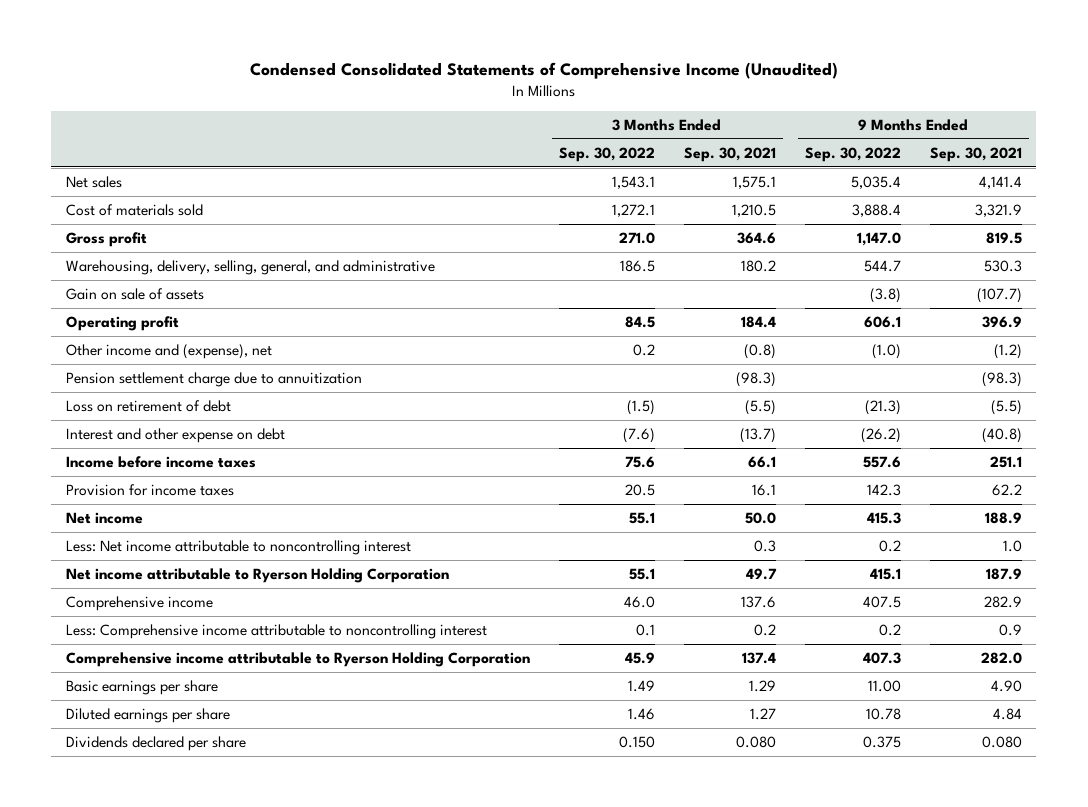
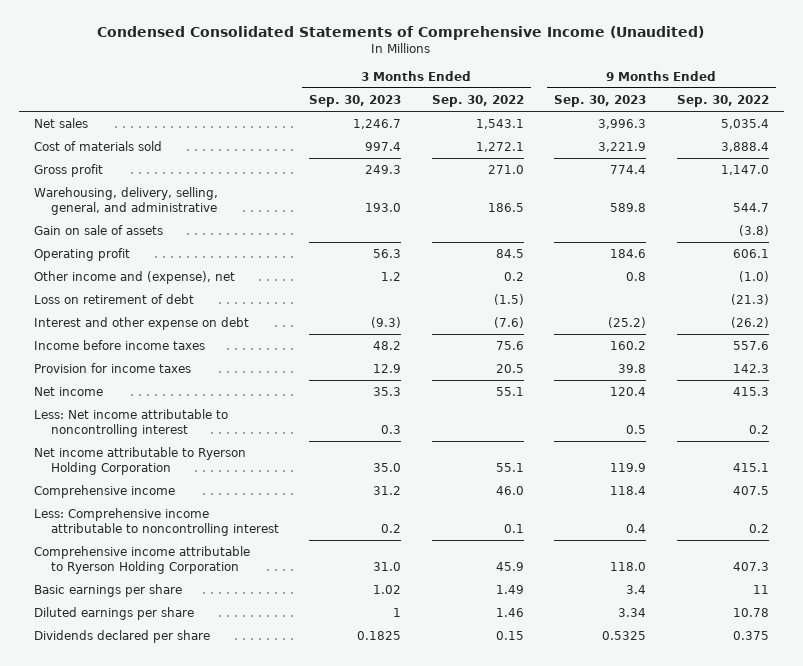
- | 3 Months Ended Sep. 30, 2022 | 3 Months Ended Sep. 30, 2021 | 9 Months Ended Sep. 30, 2022 | 9 Months Ended Sep. 30, 2021
+ | 3 Months Ended Sep. 30, 2023 | 3 Months Ended Sep. 30, 2022 | 9 Months Ended Sep. 30, 2023 | 9 Months Ended Sep. 30, 2022
- Pension settlement charge due to annuitization | | (98.3) | | (98.3)
- Basic earnings per share | 1.49 | 1.29 | 11.00 | 4.90
+ Basic earnings per share | 1.02 | 1.49 | 3.4 | 11
- Dividends declared per share | 0.150 | 0.080 | 0.375 | 0.080
+ Dividends declared per share | 0.1825 | 0.15 | 0.5325 | 0.375

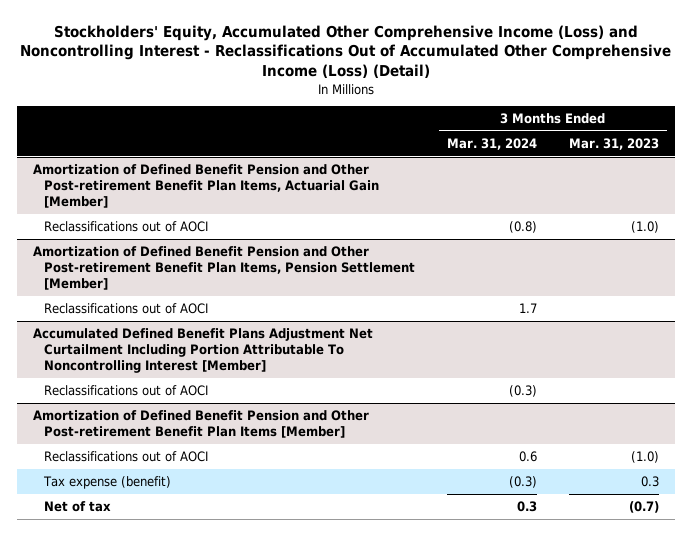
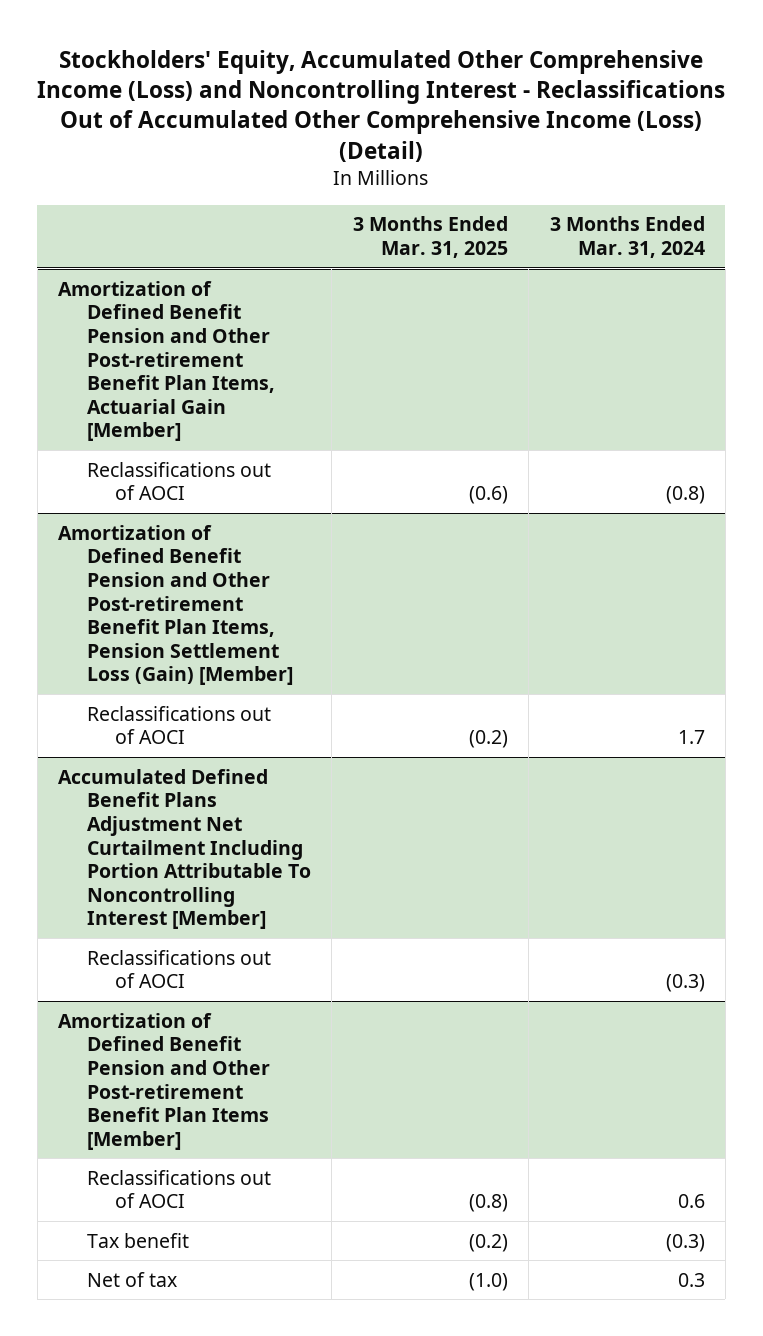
- | 3 Months Ended Mar. 31, 2024 | 3 Months Ended Mar. 31, 2023
+ | 3 Months Ended Mar. 31, 2025 | 3 Months Ended Mar. 31, 2024
- Amortization of Defined Benefit Pension and Other Post-retirement Benefit Plan Items, Pension Settlement [Member]
+ Amortization of Defined Benefit Pension and Other Post-retirement Benefit Plan Items, Pension Settlement Loss (Gain) [Member]
@ Amortization of Defined Benefit Pension and Other Post-retirement Benefit Plan Items [Member]
- Tax expense (benefit) | (0.3) | 0.3
+ Tax benefit | (0.2) | (0.3)

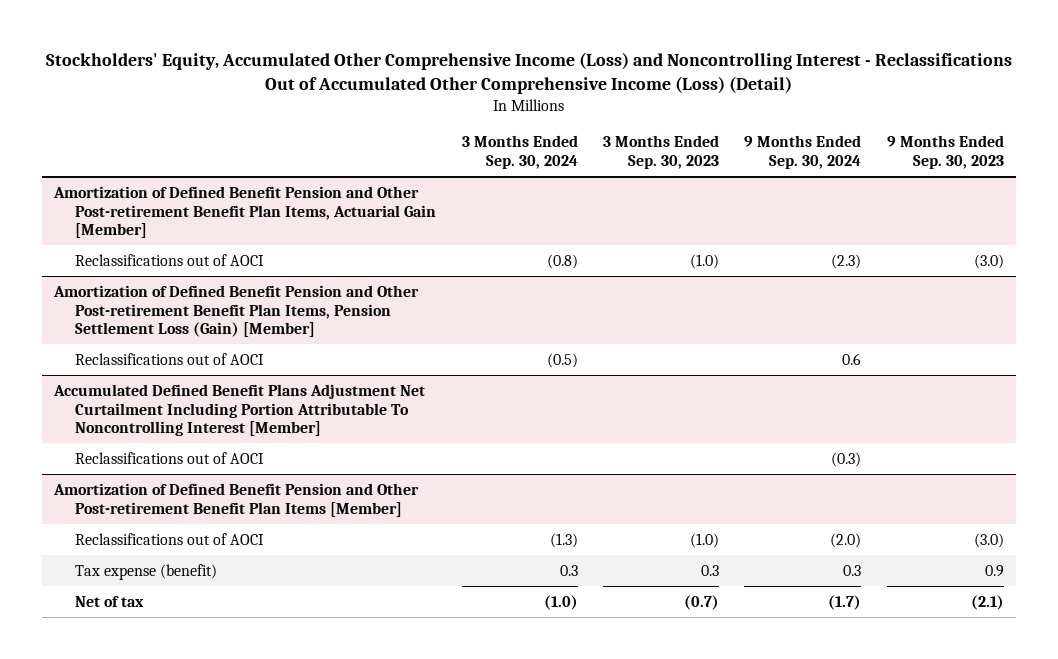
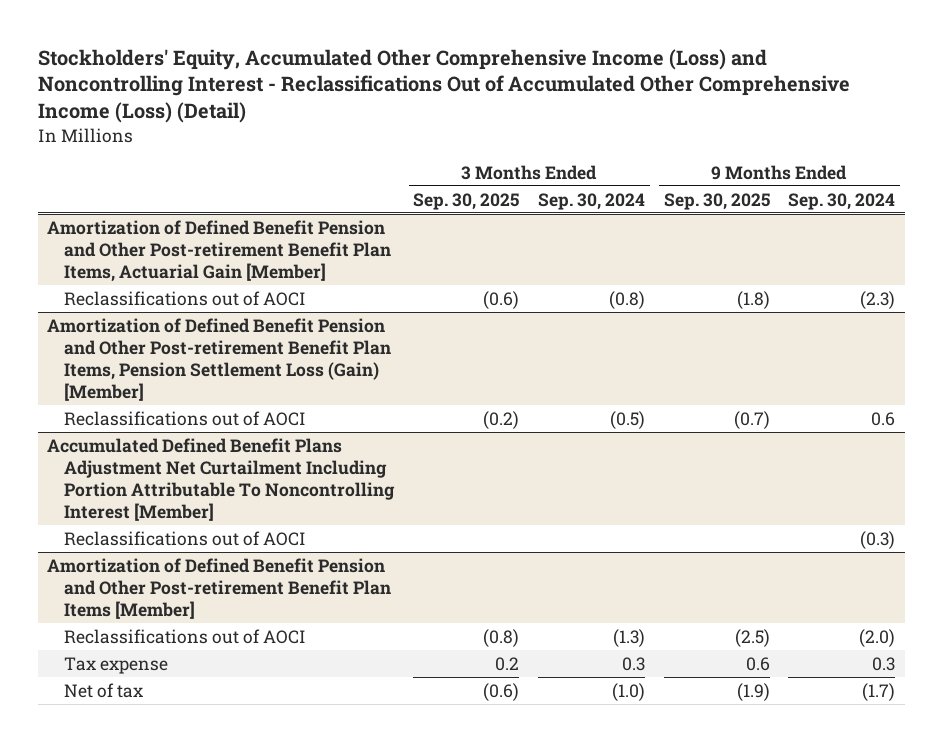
- | 3 Months Ended Sep. 30, 2024 | 3 Months Ended Sep. 30, 2023 | 9 Months Ended Sep. 30, 2024 | 9 Months Ended Sep. 30, 2023
+ | 3 Months Ended Sep. 30, 2025 | 3 Months Ended Sep. 30, 2024 | 9 Months Ended Sep. 30, 2025 | 9 Months Ended Sep. 30, 2024
@ Amortization of Defined Benefit Pension and Other Post-retirement Benefit Plan Items [Member]
- Tax expense (benefit) | 0.3 | 0.3 | 0.3 | 0.9
+ Tax expense | 0.2 | 0.3 | 0.6 | 0.3

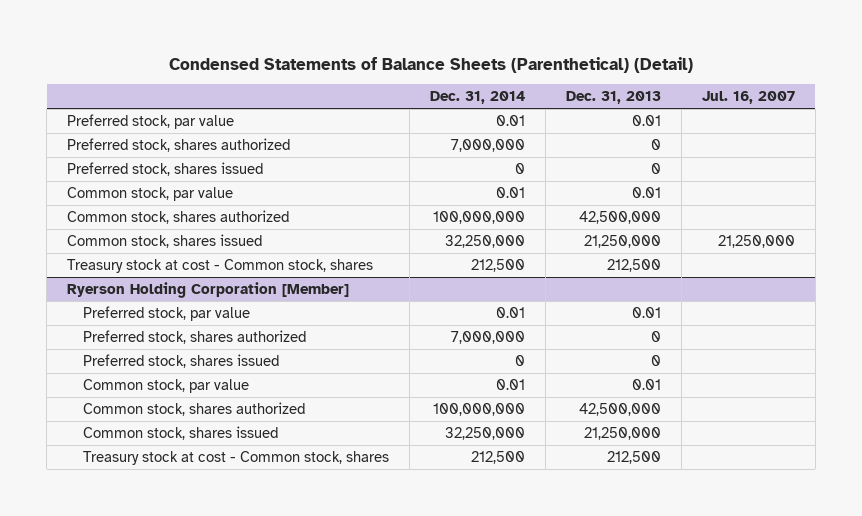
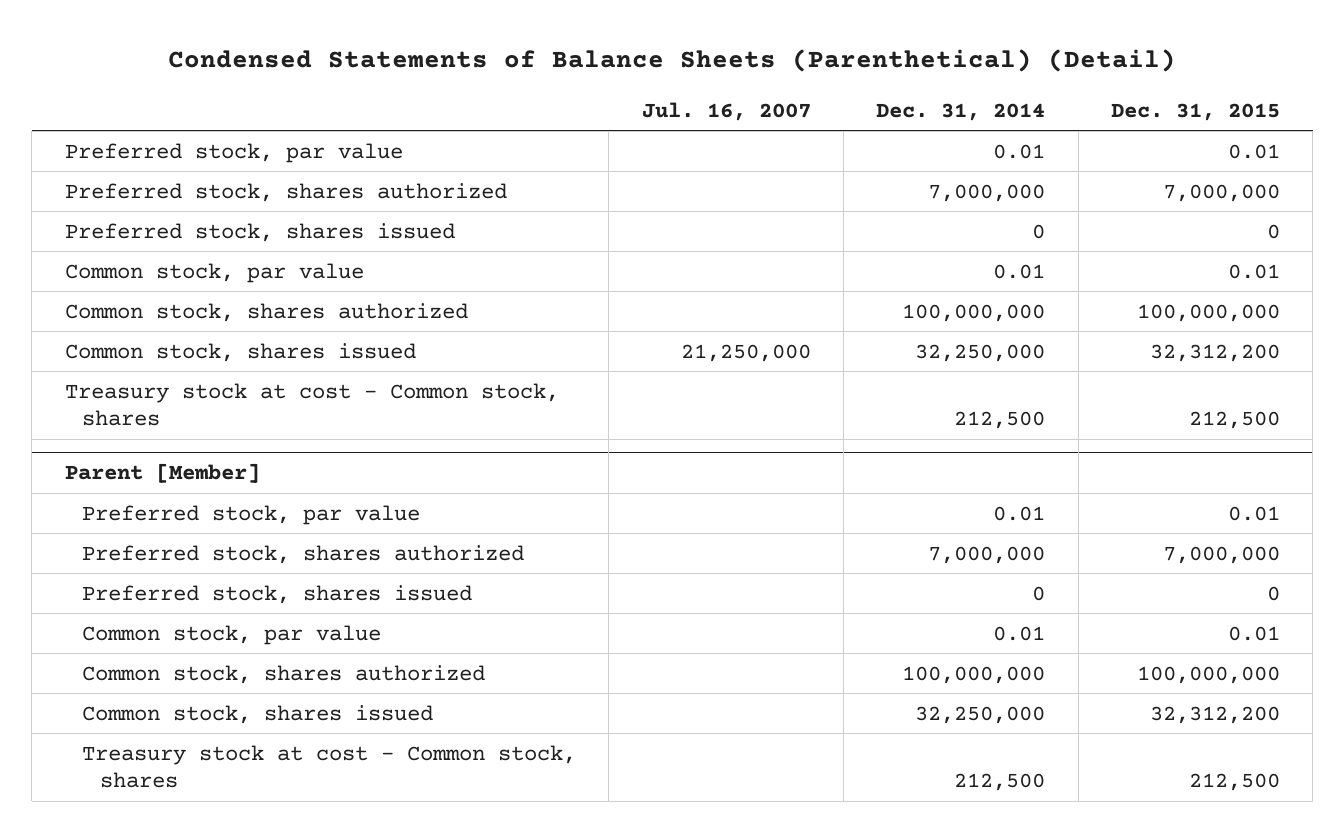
- | Dec. 31, 2014 | Dec. 31, 2013 | Jul. 16, 2007
+ | Jul. 16, 2007 | Dec. 31, 2014 | Dec. 31, 2015
- Ryerson Holding Corporation [Member]
+ Parent [Member]

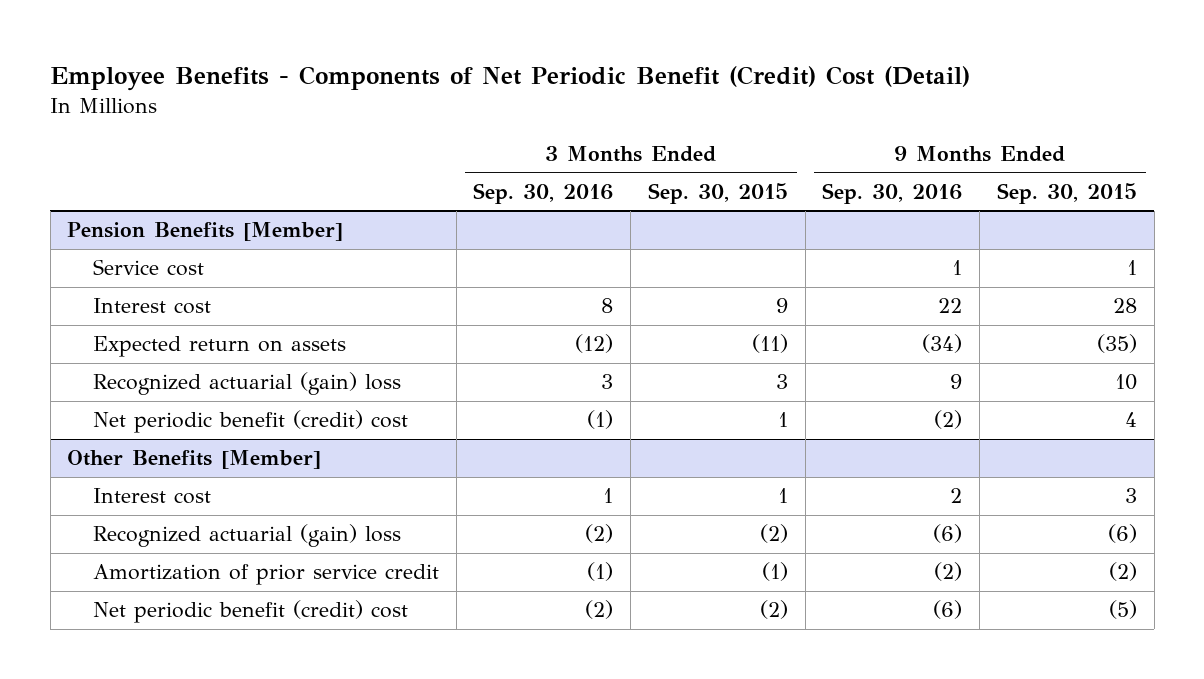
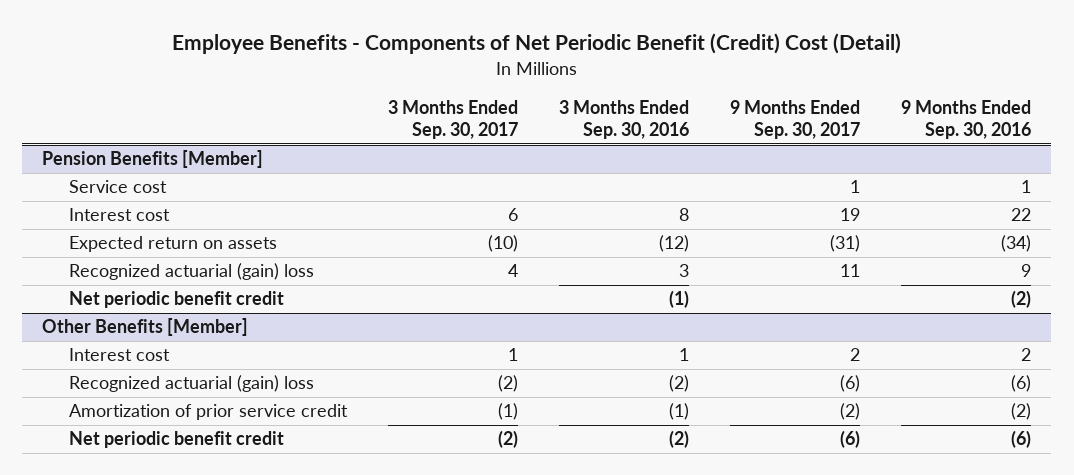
- | 3 Months Ended Sep. 30, 2016 | 3 Months Ended Sep. 30, 2015 | 9 Months Ended Sep. 30, 2016 | 9 Months Ended Sep. 30, 2015
+ | 3 Months Ended Sep. 30, 2017 | 3 Months Ended Sep. 30, 2016 | 9 Months Ended Sep. 30, 2017 | 9 Months Ended Sep. 30, 2016
@ Pension Benefits [Member]
- Net periodic benefit (credit) cost | (1) | 1 | (2) | 4
+ Net periodic benefit credit | | (1) | | (2)
@ Other Benefits [Member]
- Net periodic benefit (credit) cost | (2) | (2) | (6) | (5)
+ Net periodic benefit credit | (2) | (2) | (6) | (6)

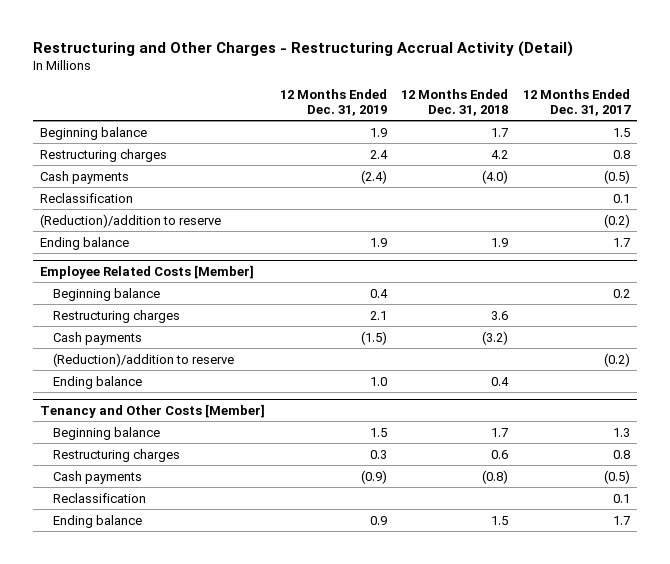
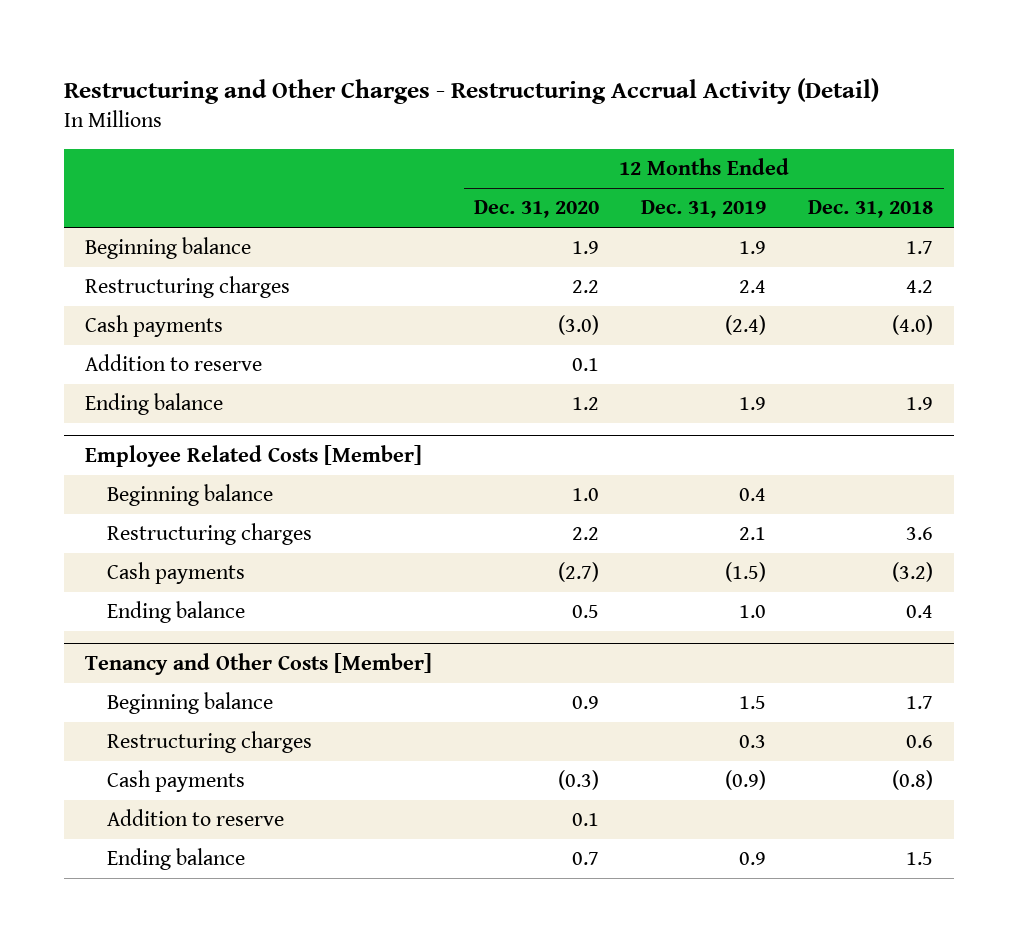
- | 12 Months Ended Dec. 31, 2019 | 12 Months Ended Dec. 31, 2018 | 12 Months Ended Dec. 31, 2017
+ | 12 Months Ended Dec. 31, 2020 | 12 Months Ended Dec. 31, 2019 | 12 Months Ended Dec. 31, 2018
- Reclassification | | | 0.1
- (Reduction)/addition to reserve | | | (0.2)
+ Addition to reserve | 0.1 | |
@ Employee Related Costs [Member]
- (Reduction)/addition to reserve | | | (0.2)
@ Tenancy and Other Costs [Member]
- Reclassification | | | 0.1
+ Addition to reserve | 0.1 | |

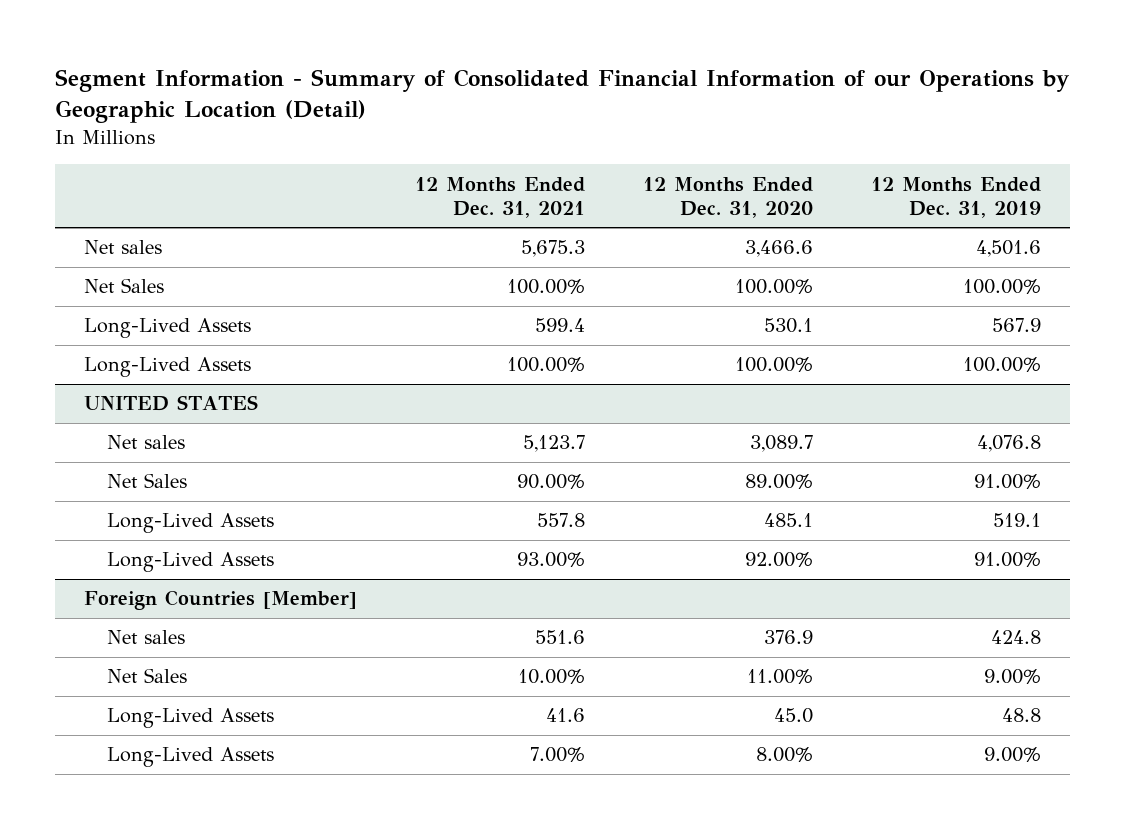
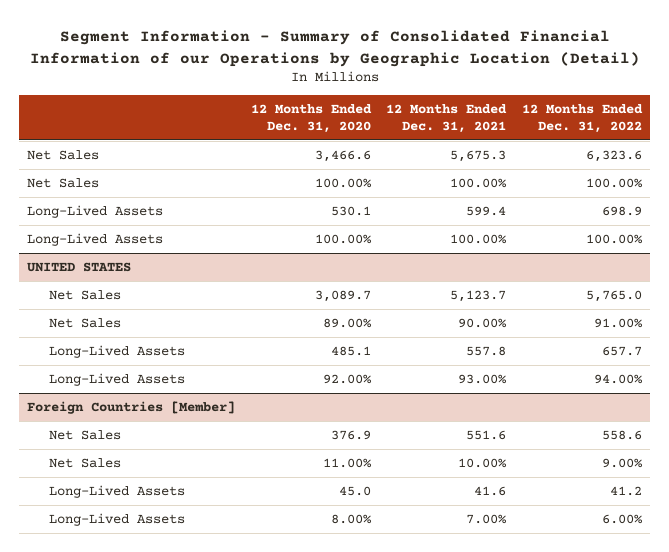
- | 12 Months Ended Dec. 31, 2021 | 12 Months Ended Dec. 31, 2020 | 12 Months Ended Dec. 31, 2019
+ | 12 Months Ended Dec. 31, 2020 | 12 Months Ended Dec. 31, 2021 | 12 Months Ended Dec. 31, 2022
- Net sales | 5,675.3 | 3,466.6 | 4,501.6
+ Net Sales | 3,466.6 | 5,675.3 | 6,323.6
@ UNITED STATES
- Net sales | 5,123.7 | 3,089.7 | 4,076.8
+ Net Sales | 3,089.7 | 5,123.7 | 5,765.0
@ Foreign Countries [Member]
- Net sales | 551.6 | 376.9 | 424.8
+ Net Sales | 376.9 | 551.6 | 558.6

